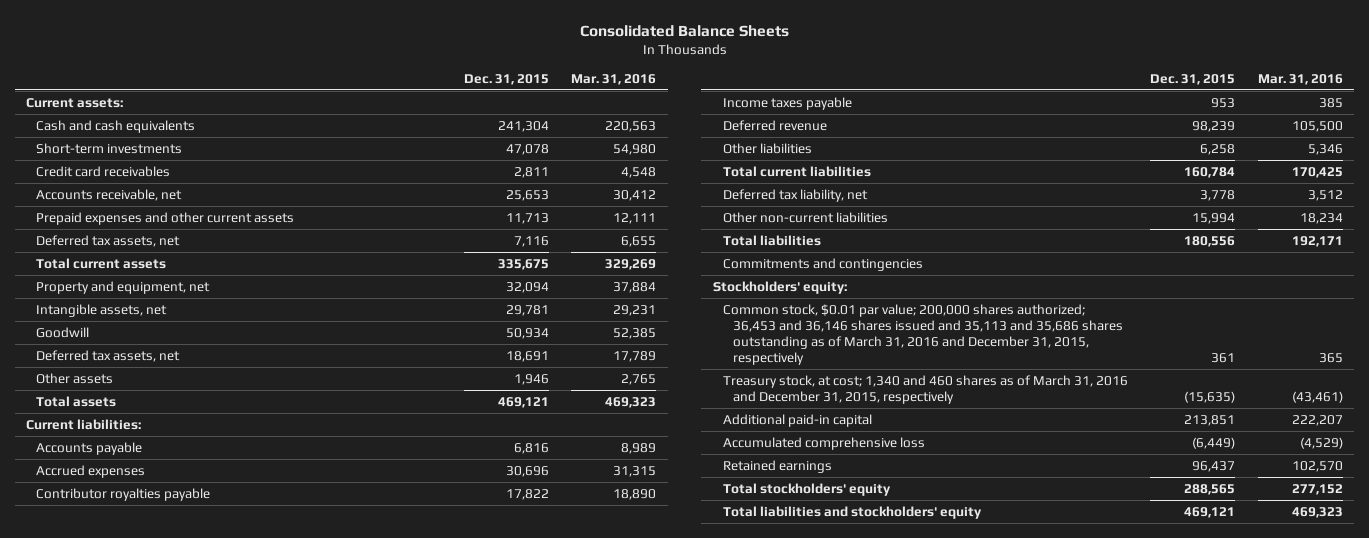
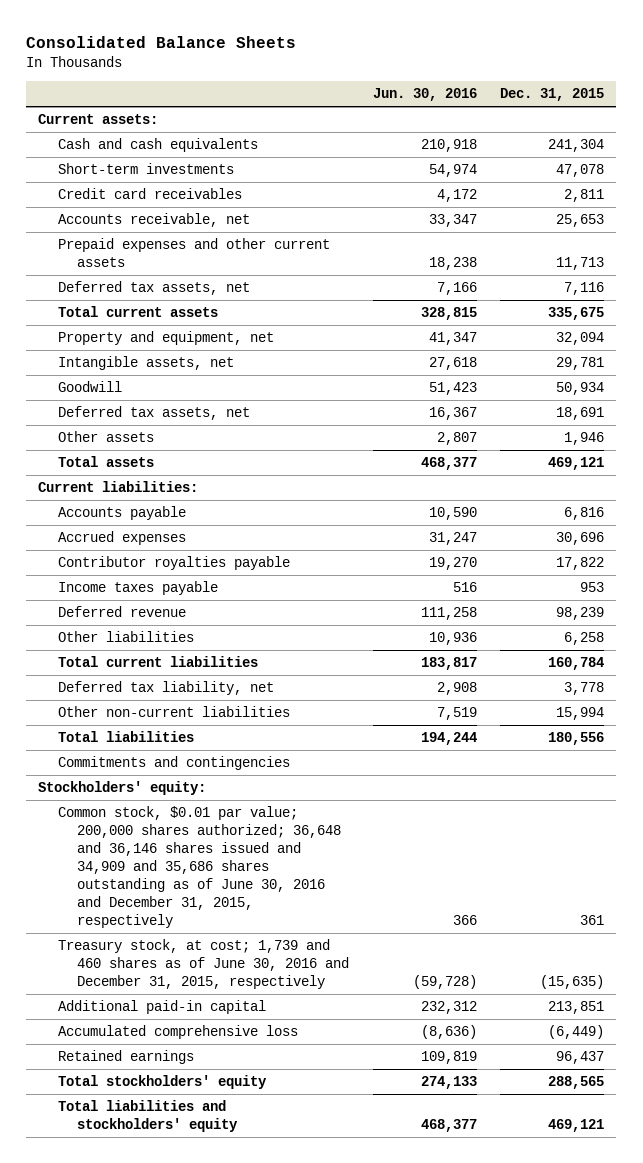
- | Dec. 31, 2015 | Mar. 31, 2016
+ | Jun. 30, 2016 | Dec. 31, 2015
- Common stock, $0.01 par value; 200,000 shares authorized; 36,453 and 36,146 shares issued and 35,113 and 35,686 shares outstanding as of March 31, 2016 and December 31, 2015, respectively | 361 | 365
- Treasury stock, at cost; 1,340 and 460 shares as of March 31, 2016 and December 31, 2015, respectively | (15,635) | (43,461)
+ Common stock, $0.01 par value; 200,000 shares authorized; 36,648 and 36,146 shares issued and 34,909 and 35,686 shares outstanding as of June 30, 2016 and December 31, 2015, respectively | 366 | 361
+ Treasury stock, at cost; 1,739 and 460 shares as of June 30, 2016 and December 31, 2015, respectively | (59,728) | (15,635)

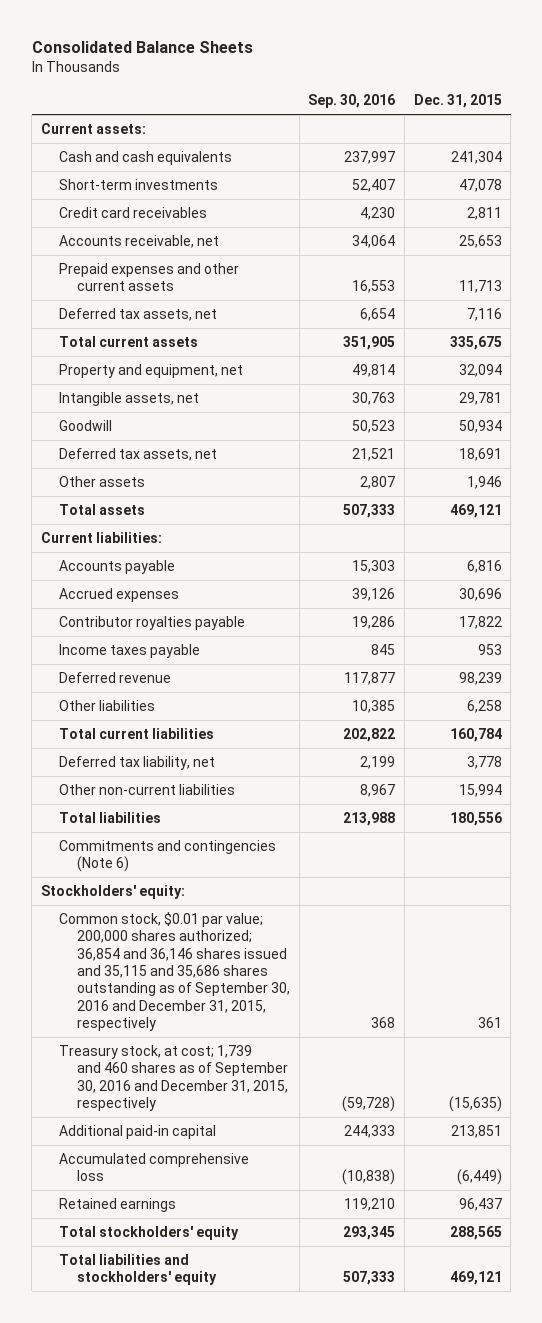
- | Jun. 30, 2016 | Dec. 31, 2015
+ | Sep. 30, 2016 | Dec. 31, 2015
- Commitments and contingencies
+ Commitments and contingencies (Note 6)
- Common stock, $0.01 par value; 200,000 shares authorized; 36,648 and 36,146 shares issued and 34,909 and 35,686 shares outstanding as of June 30, 2016 and December 31, 2015, respectively | 366 | 361
- Treasury stock, at cost; 1,739 and 460 shares as of June 30, 2016 and December 31, 2015, respectively | (59,728) | (15,635)
+ Common stock, $0.01 par value; 200,000 shares authorized; 36,854 and 36,146 shares issued and 35,115 and 35,686 shares outstanding as of September 30, 2016 and December 31, 2015, respectively | 368 | 361
+ Treasury stock, at cost; 1,739 and 460 shares as of September 30, 2016 and December 31, 2015, respectively | (59,728) | (15,635)

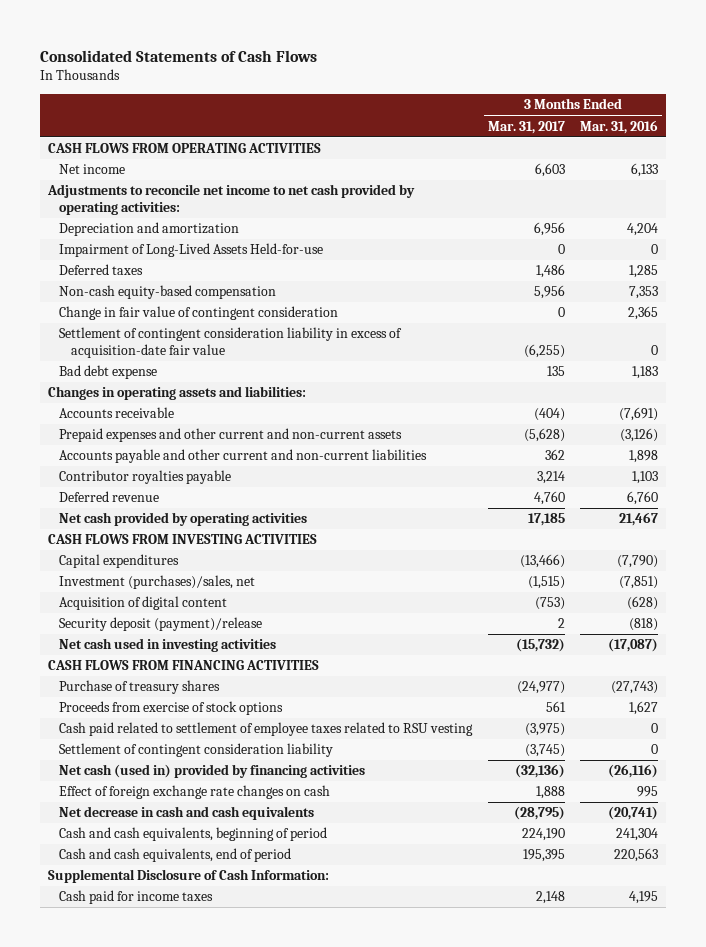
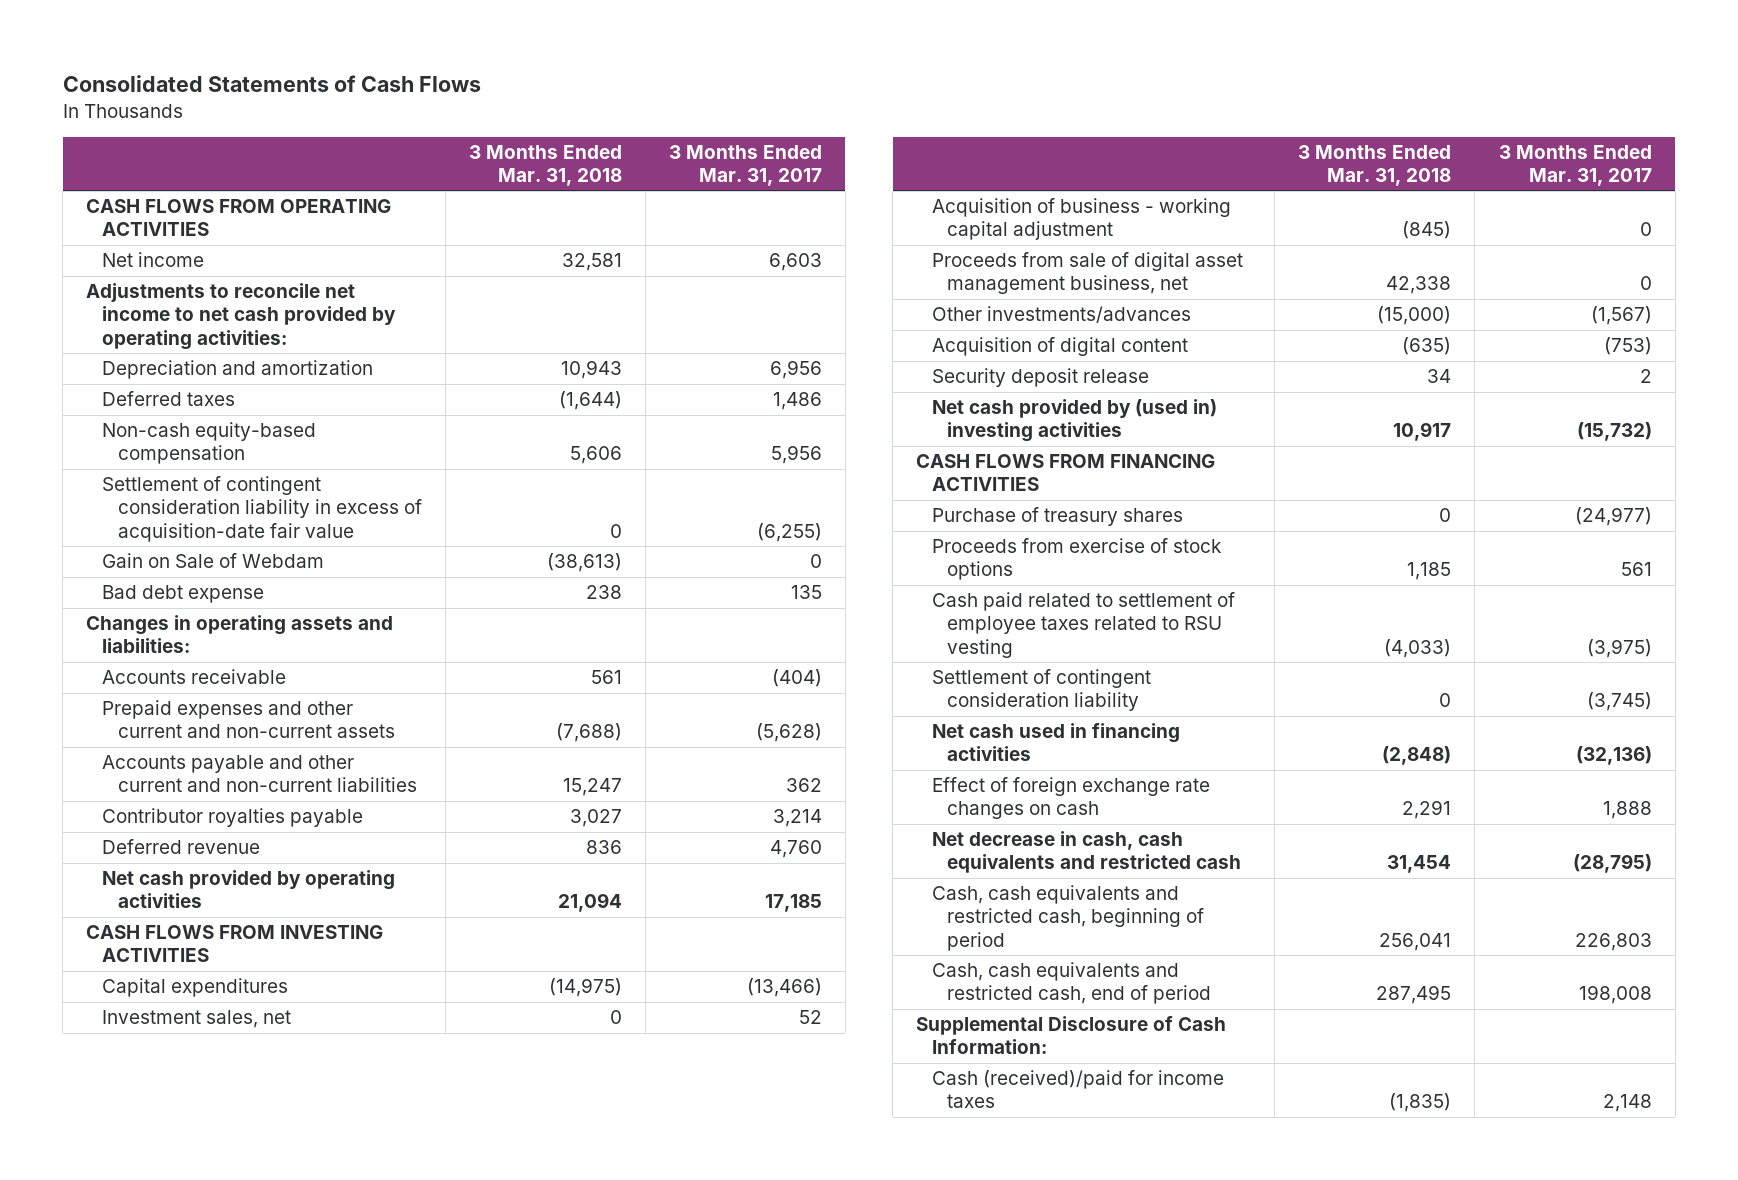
- | 3 Months Ended Mar. 31, 2017 | 3 Months Ended Mar. 31, 2016
+ | 3 Months Ended Mar. 31, 2018 | 3 Months Ended Mar. 31, 2017
- Impairment of Long-Lived Assets Held-for-use | 0 | 0
- Change in fair value of contingent consideration | 0 | 2,365
+ Gain on Sale of Webdam | (38,613) | 0
- Investment (purchases)/sales, net | (1,515) | (7,851)
+ Investment sales, net | 0 | 52
+ Acquisition of business - working capital adjustment | (845) | 0
+ Proceeds from sale of digital asset management business, net | 42,338 | 0
+ Other investments/advances | (15,000) | (1,567)
- Security deposit (payment)/release | 2 | (818)
- Net cash used in investing activities | (15,732) | (17,087)
+ Security deposit release | 34 | 2
+ Net cash provided by (used in) investing activities | 10,917 | (15,732)
- Net cash (used in) provided by financing activities | (32,136) | (26,116)
+ Net cash used in financing activities | (2,848) | (32,136)
- Net decrease in cash and cash equivalents | (28,795) | (20,741)
- Cash and cash equivalents, beginning of period | 224,190 | 241,304
- Cash and cash equivalents, end of period | 195,395 | 220,563
+ Net decrease in cash, cash equivalents and restricted cash | 31,454 | (28,795)
+ Cash, cash equivalents and restricted cash, beginning of period | 256,041 | 226,803
+ Cash, cash equivalents and restricted cash, end of period | 287,495 | 198,008
- Cash paid for income taxes | 2,148 | 4,195
+ Cash (received)/paid for income taxes | (1,835) | 2,148

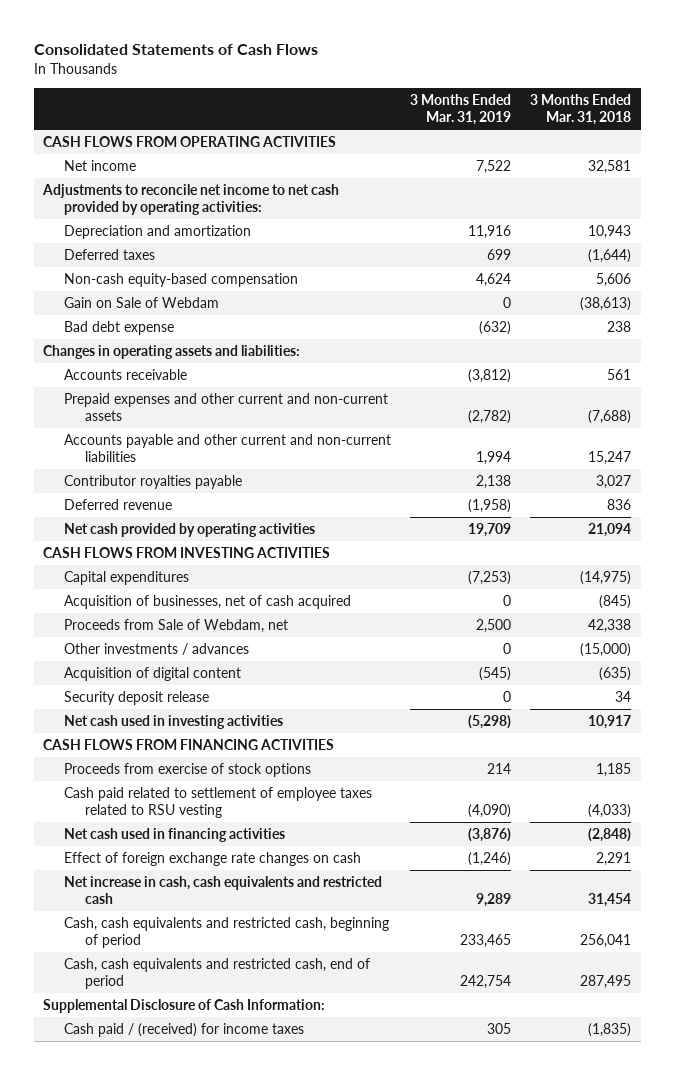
- | 3 Months Ended Mar. 31, 2018 | 3 Months Ended Mar. 31, 2017
+ | 3 Months Ended Mar. 31, 2019 | 3 Months Ended Mar. 31, 2018
- Settlement of contingent consideration liability in excess of acquisition-date fair value | 0 | (6,255)
- Investment sales, net | 0 | 52
- Acquisition of business - working capital adjustment | (845) | 0
- Proceeds from sale of digital asset management business, net | 42,338 | 0
- Other investments/advances | (15,000) | (1,567)
+ Acquisition of businesses, net of cash acquired | 0 | (845)
+ Proceeds from Sale of Webdam, net | 2,500 | 42,338
+ Other investments / advances | 0 | (15,000)
- Net cash provided by (used in) investing activities | 10,917 | (15,732)
+ Net cash used in investing activities | (5,298) | 10,917
- Purchase of treasury shares | 0 | (24,977)
- Settlement of contingent consideration liability | 0 | (3,745)
- Net decrease in cash, cash equivalents and restricted cash | 31,454 | (28,795)
+ Net increase in cash, cash equivalents and restricted cash | 9,289 | 31,454
- Cash (received)/paid for income taxes | (1,835) | 2,148
+ Cash paid / (received) for income taxes | 305 | (1,835)

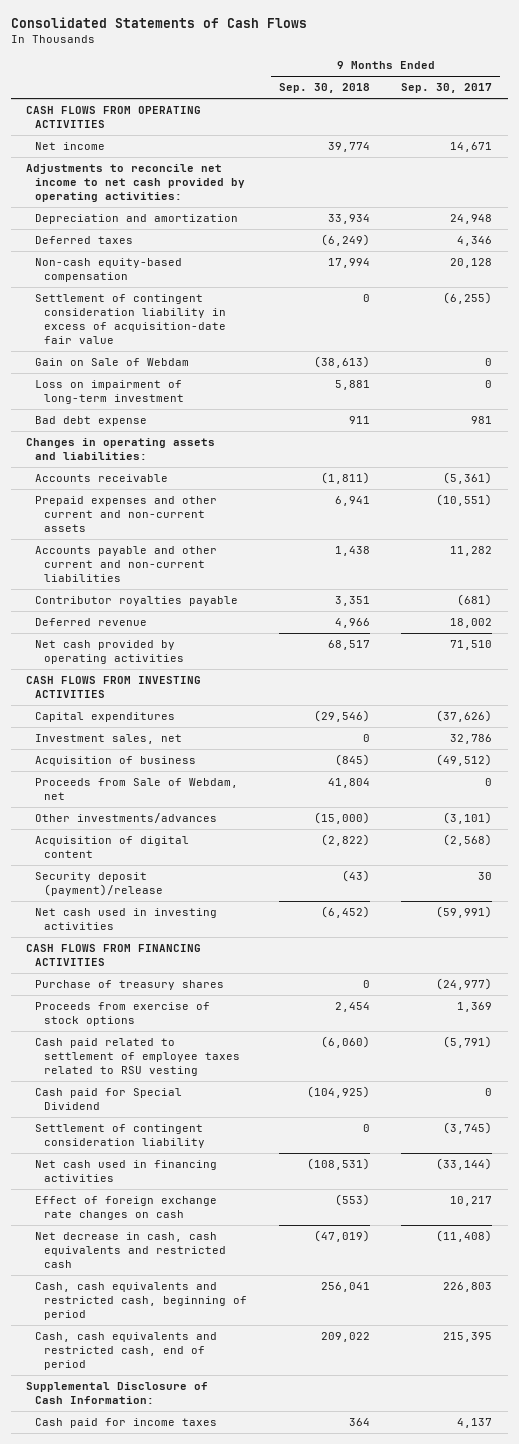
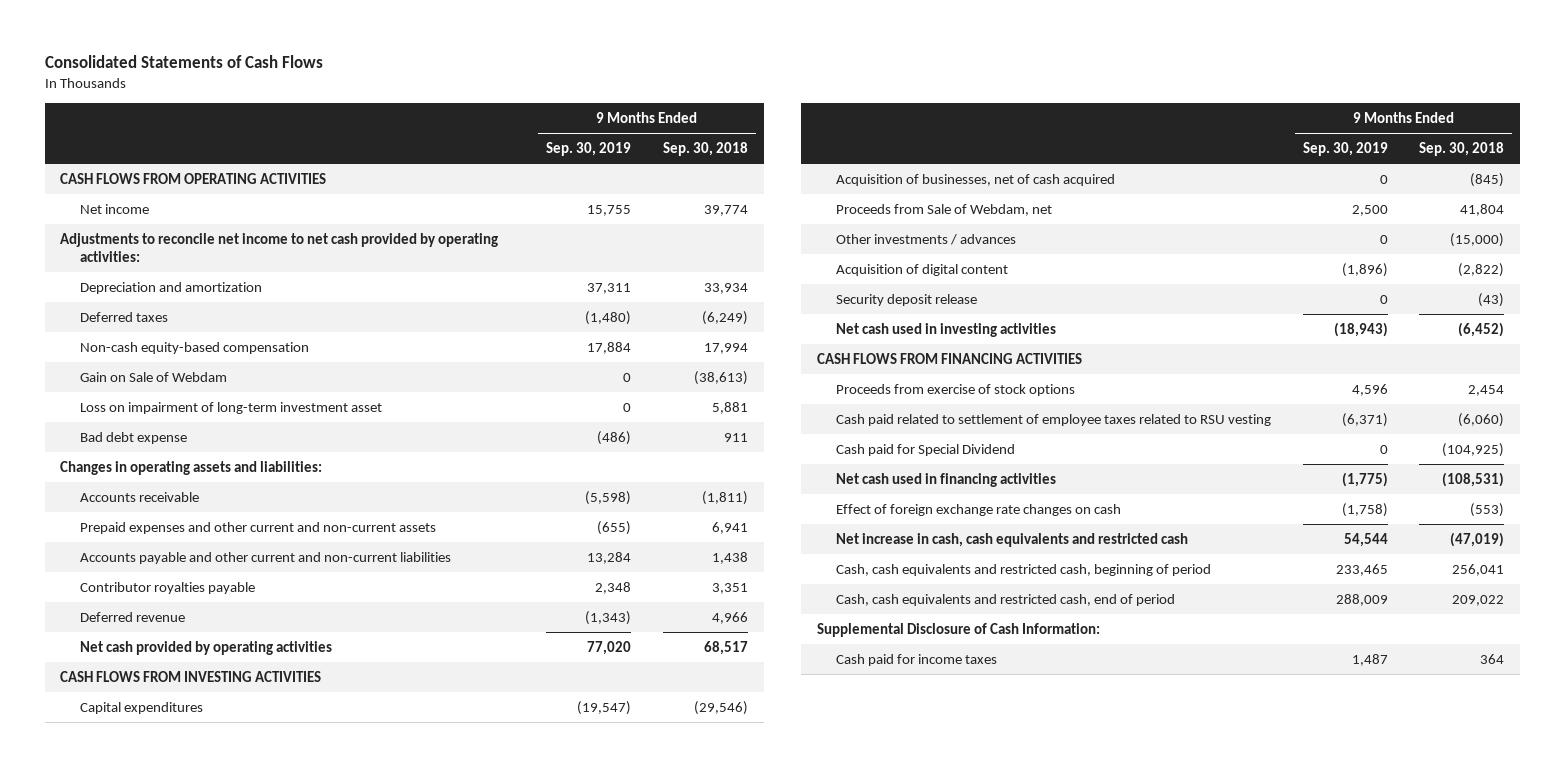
- | 9 Months Ended Sep. 30, 2018 | 9 Months Ended Sep. 30, 2017
+ | 9 Months Ended Sep. 30, 2019 | 9 Months Ended Sep. 30, 2018
- Settlement of contingent consideration liability in excess of acquisition-date fair value | 0 | (6,255)
- Loss on impairment of long-term investment | 5,881 | 0
+ Loss on impairment of long-term investment asset | 0 | 5,881
- Investment sales, net | 0 | 32,786
- Acquisition of business | (845) | (49,512)
+ Acquisition of businesses, net of cash acquired | 0 | (845)
- Other investments/advances | (15,000) | (3,101)
+ Other investments / advances | 0 | (15,000)
- Security deposit (payment)/release | (43) | 30
+ Security deposit release | 0 | (43)
- Purchase of treasury shares | 0 | (24,977)
- Settlement of contingent consideration liability | 0 | (3,745)
- Net decrease in cash, cash equivalents and restricted cash | (47,019) | (11,408)
+ Net increase in cash, cash equivalents and restricted cash | 54,544 | (47,019)

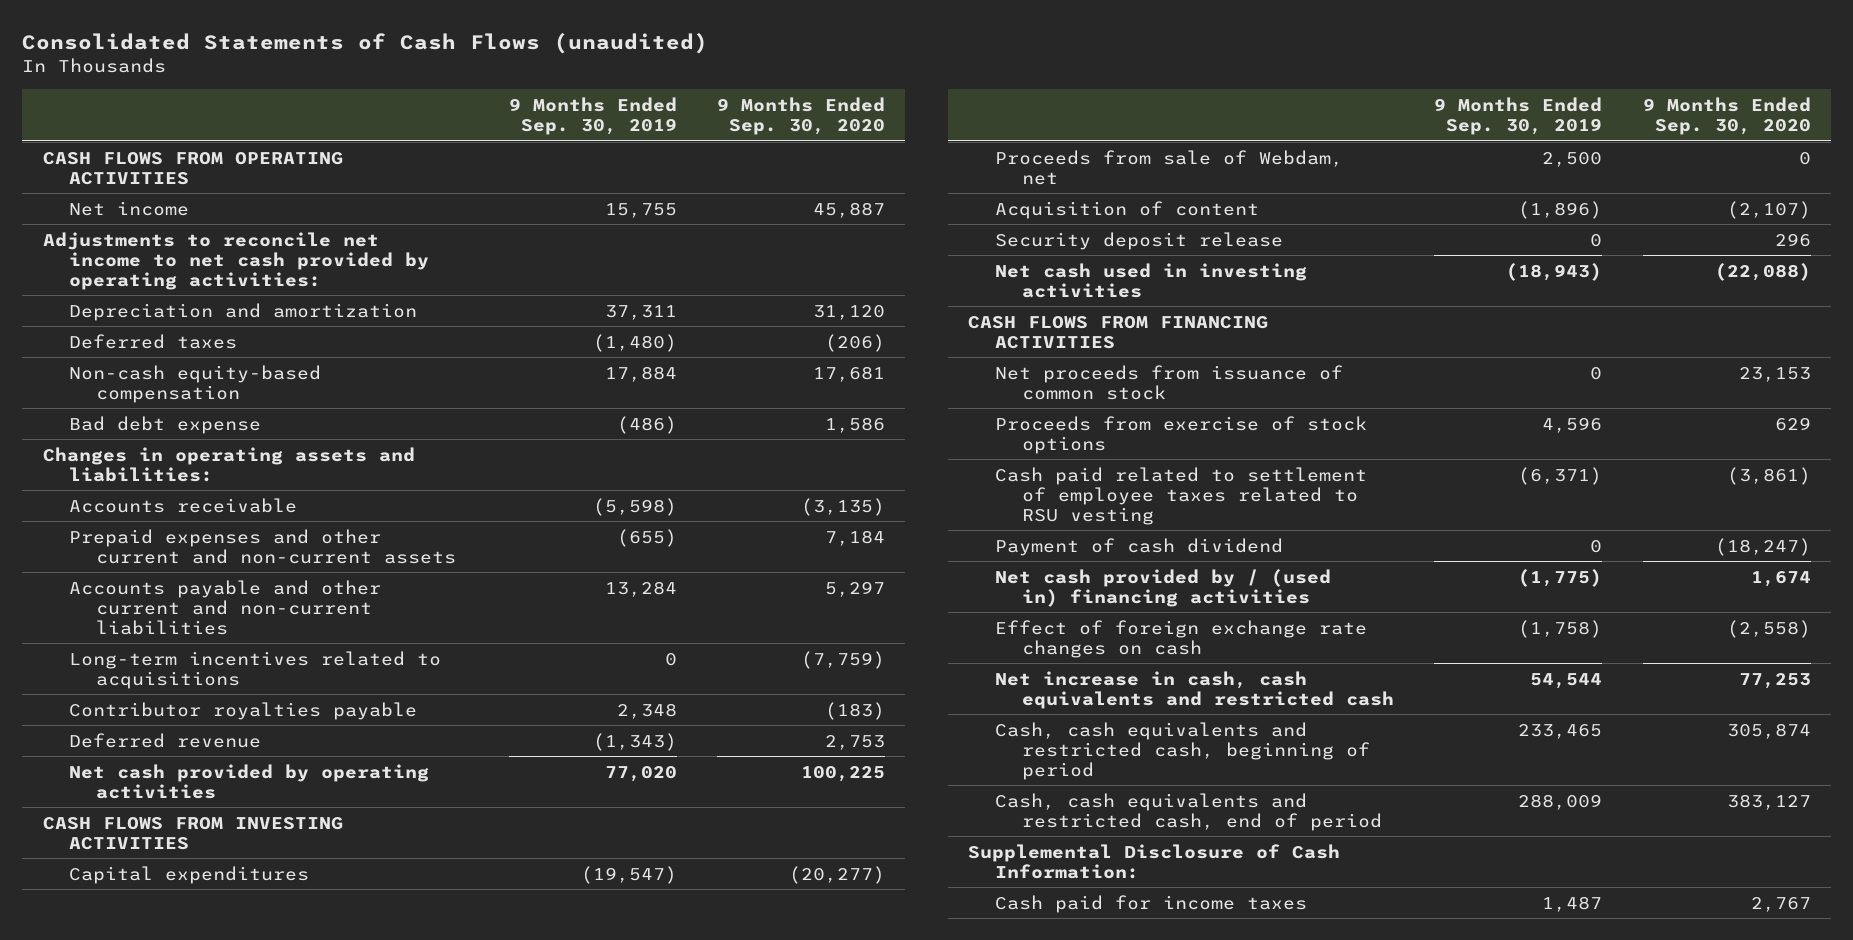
- Consolidated Statements of Cash Flows
+ Consolidated Statements of Cash Flows (unaudited)
- | 9 Months Ended Sep. 30, 2019 | 9 Months Ended Sep. 30, 2018
+ | 9 Months Ended Sep. 30, 2019 | 9 Months Ended Sep. 30, 2020
- Gain on Sale of Webdam | 0 | (38,613)
- Loss on impairment of long-term investment asset | 0 | 5,881
+ Long-term incentives related to acquisitions | 0 | (7,759)
- Acquisition of businesses, net of cash acquired | 0 | (845)
- Proceeds from Sale of Webdam, net | 2,500 | 41,804
- Other investments / advances | 0 | (15,000)
- Acquisition of digital content | (1,896) | (2,822)
+ Proceeds from sale of Webdam, net | 2,500 | 0
+ Acquisition of content | (1,896) | (2,107)
+ Net proceeds from issuance of common stock | 0 | 23,153
- Cash paid for Special Dividend | 0 | (104,925)
- Net cash used in financing activities | (1,775) | (108,531)
+ Payment of cash dividend | 0 | (18,247)
+ Net cash provided by / (used in) financing activities | (1,775) | 1,674

